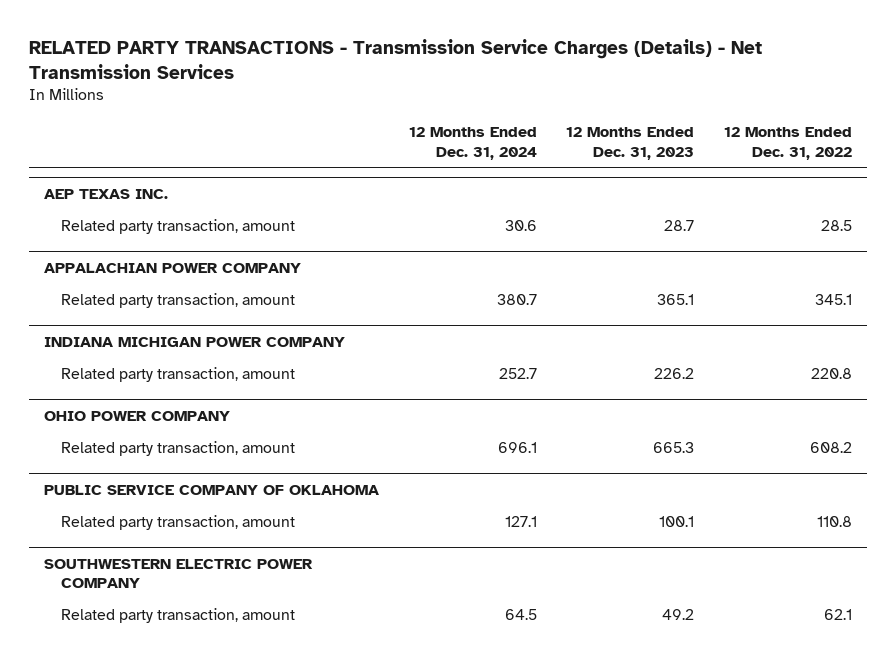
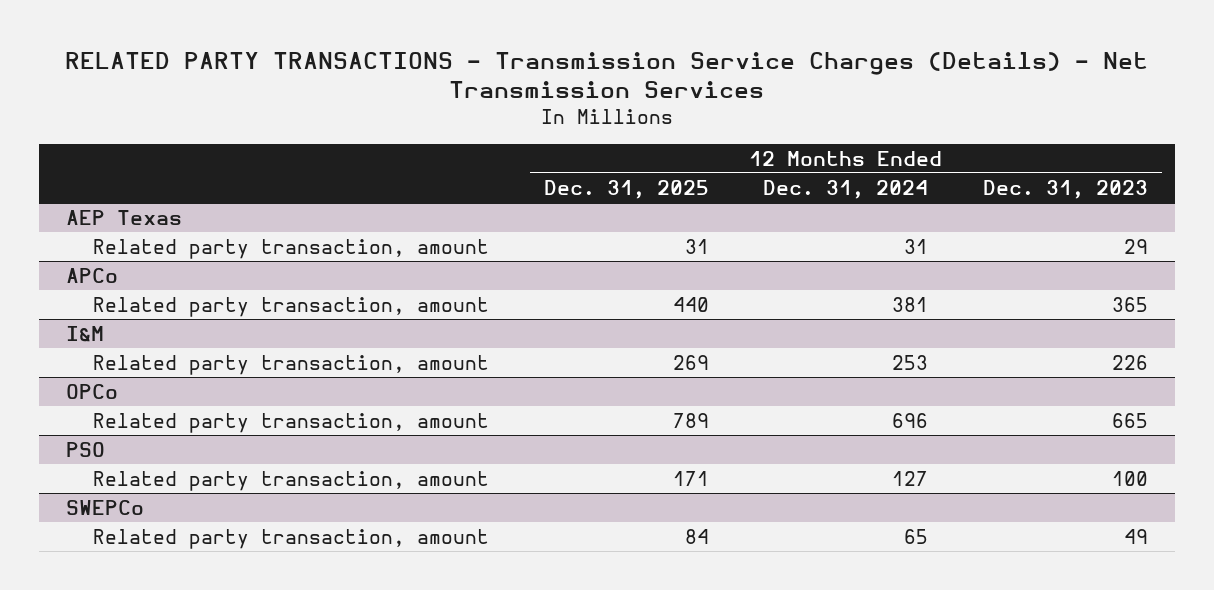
- | 12 Months Ended Dec. 31, 2024 | 12 Months Ended Dec. 31, 2023 | 12 Months Ended Dec. 31, 2022
+ | 12 Months Ended Dec. 31, 2025 | 12 Months Ended Dec. 31, 2024 | 12 Months Ended Dec. 31, 2023
- AEP TEXAS INC.
- Related party transaction, amount | 30.6 | 28.7 | 28.5
- APPALACHIAN POWER COMPANY
- Related party transaction, amount | 380.7 | 365.1 | 345.1
- INDIANA MICHIGAN POWER COMPANY
- Related party transaction, amount | 252.7 | 226.2 | 220.8
- OHIO POWER COMPANY
- Related party transaction, amount | 696.1 | 665.3 | 608.2
- PUBLIC SERVICE COMPANY OF OKLAHOMA
- Related party transaction, amount | 127.1 | 100.1 | 110.8
- SOUTHWESTERN ELECTRIC POWER COMPANY
- Related party transaction, amount | 64.5 | 49.2 | 62.1
+ AEP Texas
+ Related party transaction, amount | 31 | 31 | 29
+ APCo
+ Related party transaction, amount | 440 | 381 | 365
+ I&M
+ Related party transaction, amount | 269 | 253 | 226
+ OPCo
+ Related party transaction, amount | 789 | 696 | 665
+ PSO
+ Related party transaction, amount | 171 | 127 | 100
+ SWEPCo
+ Related party transaction, amount | 84 | 65 | 49

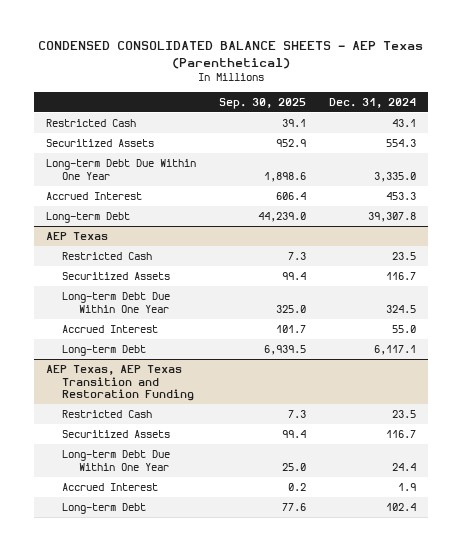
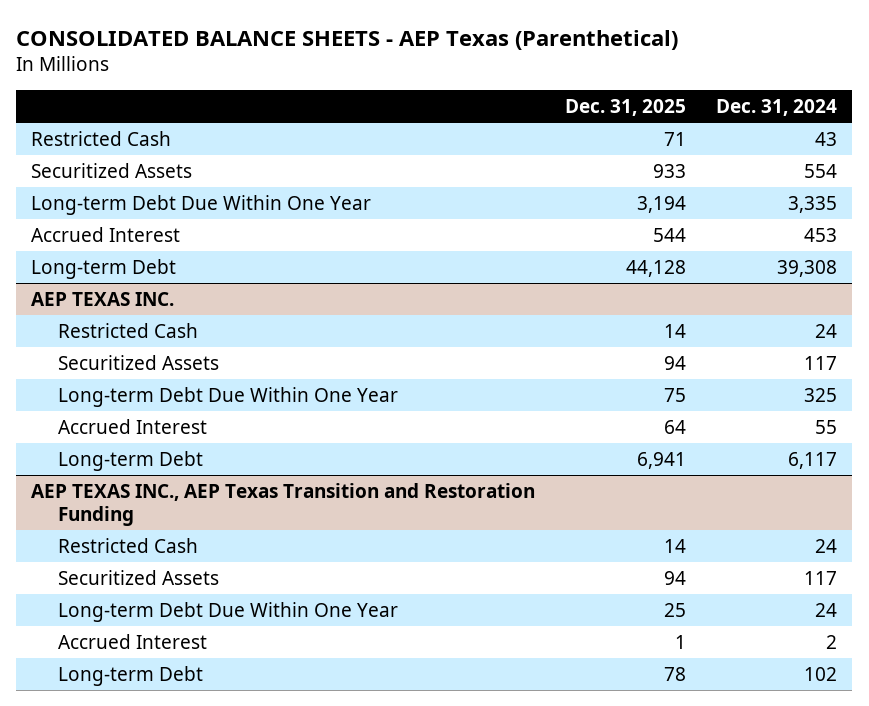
- CONDENSED CONSOLIDATED BALANCE SHEETS - AEP Texas (Parenthetical)
+ CONSOLIDATED BALANCE SHEETS - AEP Texas (Parenthetical)
- | Sep. 30, 2025 | Dec. 31, 2024
+ | Dec. 31, 2025 | Dec. 31, 2024
- Restricted Cash | 39.1 | 43.1
- Securitized Assets | 952.9 | 554.3
- Long-term Debt Due Within One Year | 1,898.6 | 3,335.0
- Accrued Interest | 606.4 | 453.3
- Long-term Debt | 44,239.0 | 39,307.8
- AEP Texas
- Restricted Cash | 7.3 | 23.5
- Securitized Assets | 99.4 | 116.7
- Long-term Debt Due Within One Year | 325.0 | 324.5
- Accrued Interest | 101.7 | 55.0
- Long-term Debt | 6,939.5 | 6,117.1
- AEP Texas, AEP Texas Transition and Restoration Funding
- Restricted Cash | 7.3 | 23.5
- Securitized Assets | 99.4 | 116.7
- Long-term Debt Due Within One Year | 25.0 | 24.4
- Accrued Interest | 0.2 | 1.9
- Long-term Debt | 77.6 | 102.4
+ Restricted Cash | 71 | 43
+ Securitized Assets | 933 | 554
+ Long-term Debt Due Within One Year | 3,194 | 3,335
+ Accrued Interest | 544 | 453
+ Long-term Debt | 44,128 | 39,308
+ AEP TEXAS INC.
+ Restricted Cash | 14 | 24
+ Securitized Assets | 94 | 117
+ Long-term Debt Due Within One Year | 75 | 325
+ Accrued Interest | 64 | 55
+ Long-term Debt | 6,941 | 6,117
+ AEP TEXAS INC., AEP Texas Transition and Restoration Funding
+ Restricted Cash | 14 | 24
+ Securitized Assets | 94 | 117
+ Long-term Debt Due Within One Year | 25 | 24
+ Accrued Interest | 1 | 2
+ Long-term Debt | 78 | 102

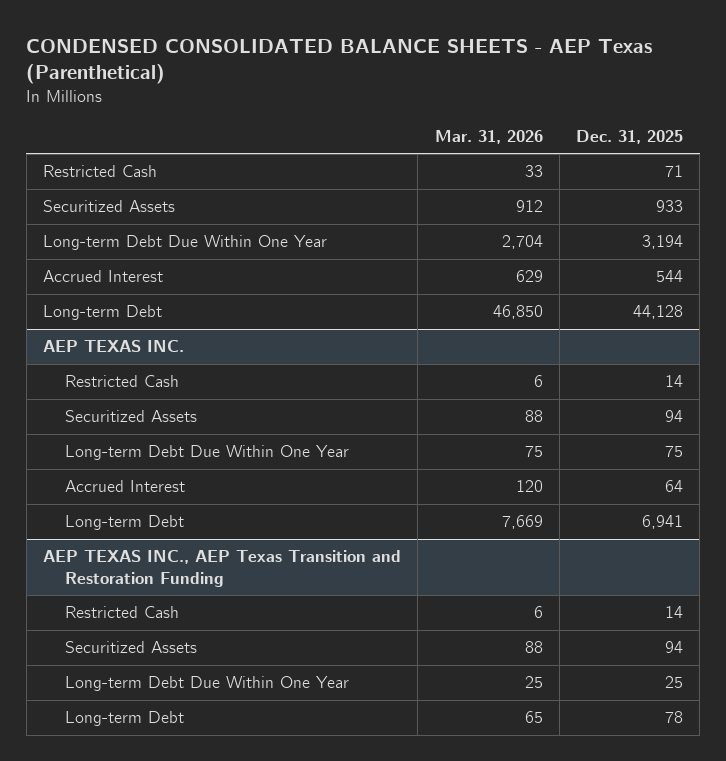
- CONSOLIDATED BALANCE SHEETS - AEP Texas (Parenthetical)
+ CONDENSED CONSOLIDATED BALANCE SHEETS - AEP Texas (Parenthetical)
- | Dec. 31, 2025 | Dec. 31, 2024
+ | Mar. 31, 2026 | Dec. 31, 2025
@ AEP TEXAS INC., AEP Texas Transition and Restoration Funding
- Accrued Interest | 1 | 2

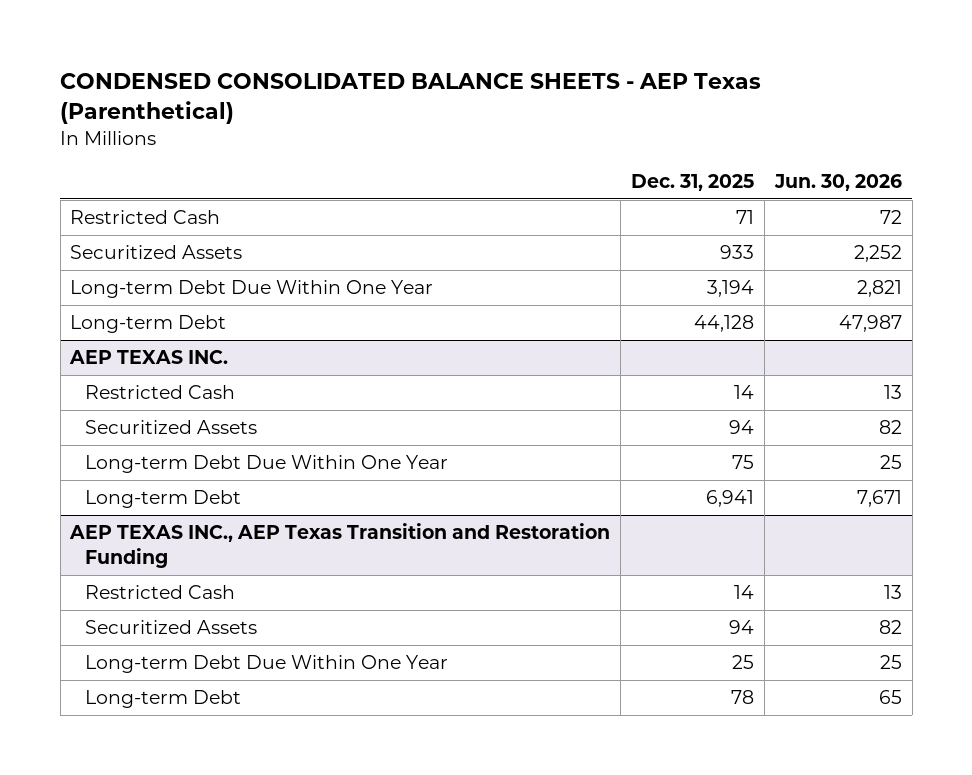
- | Mar. 31, 2026 | Dec. 31, 2025
+ | Dec. 31, 2025 | Jun. 30, 2026
- Accrued Interest | 629 | 544
@ AEP TEXAS INC.
- Accrued Interest | 120 | 64

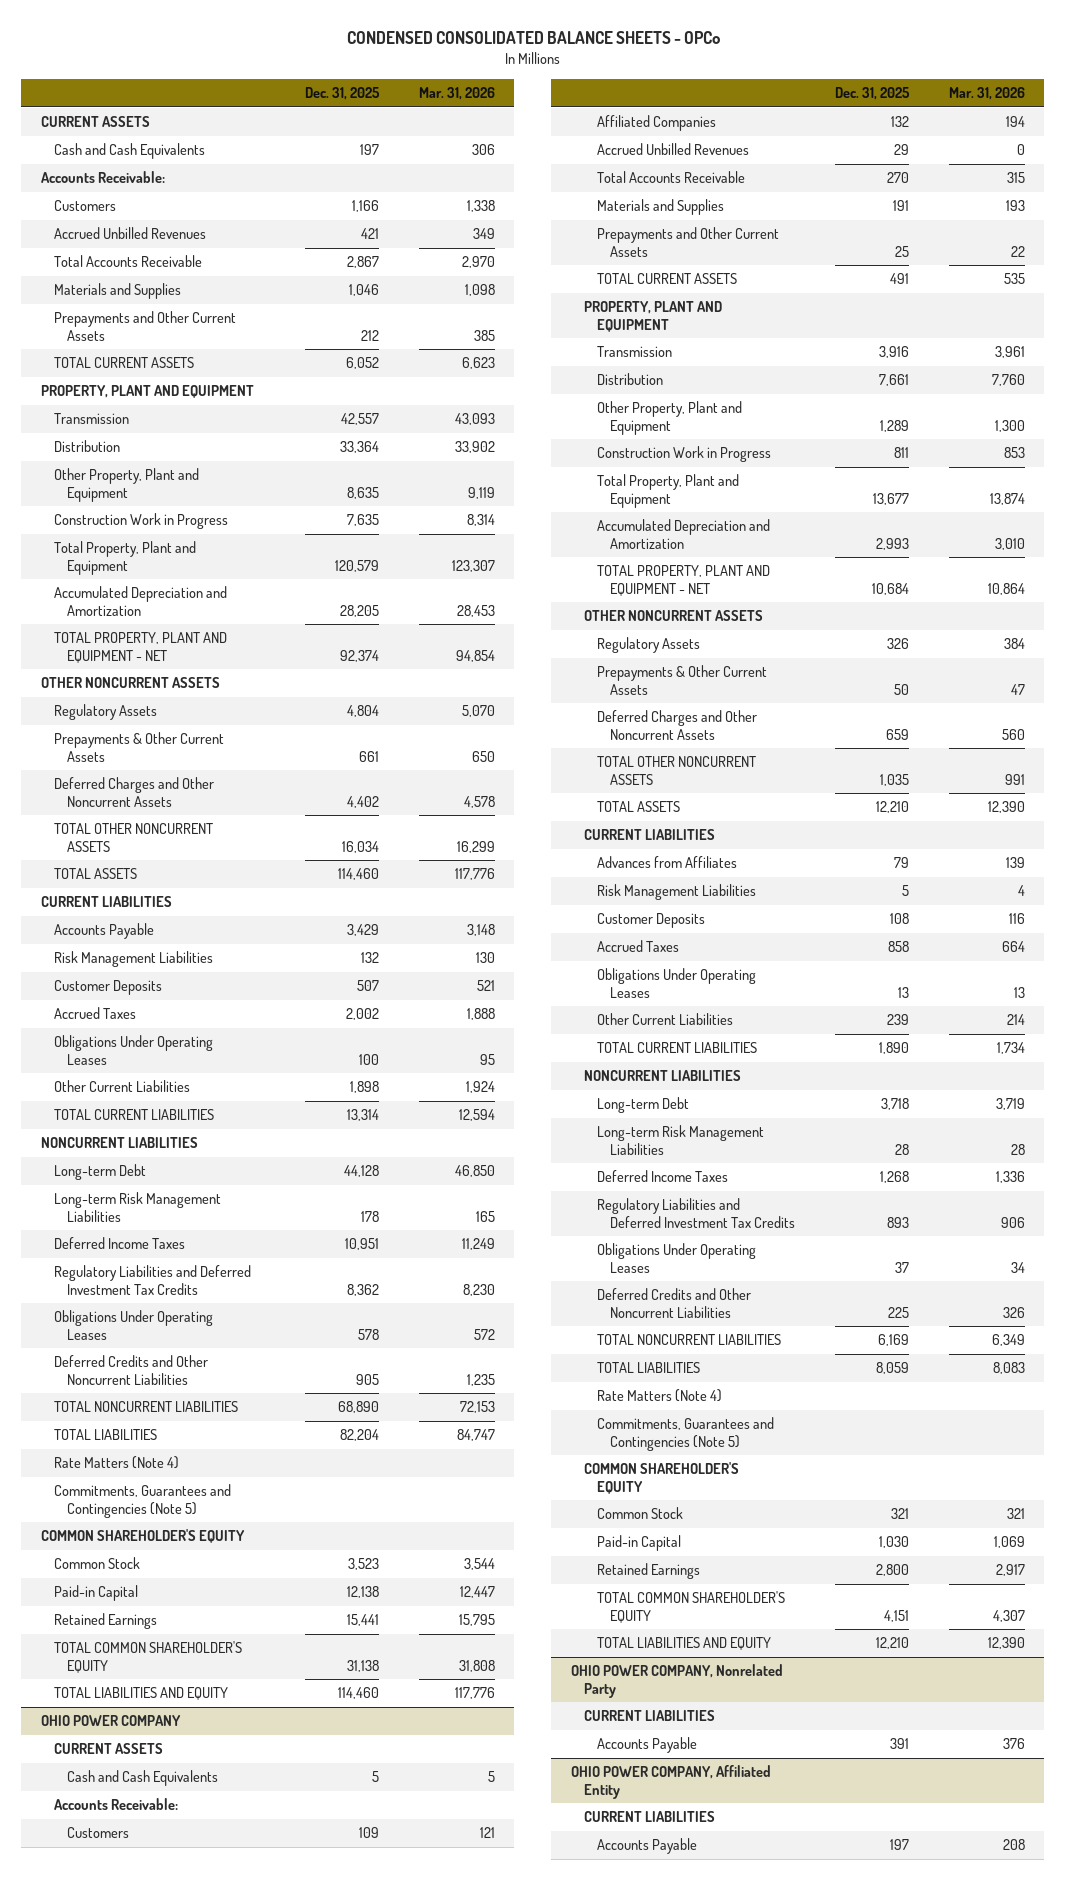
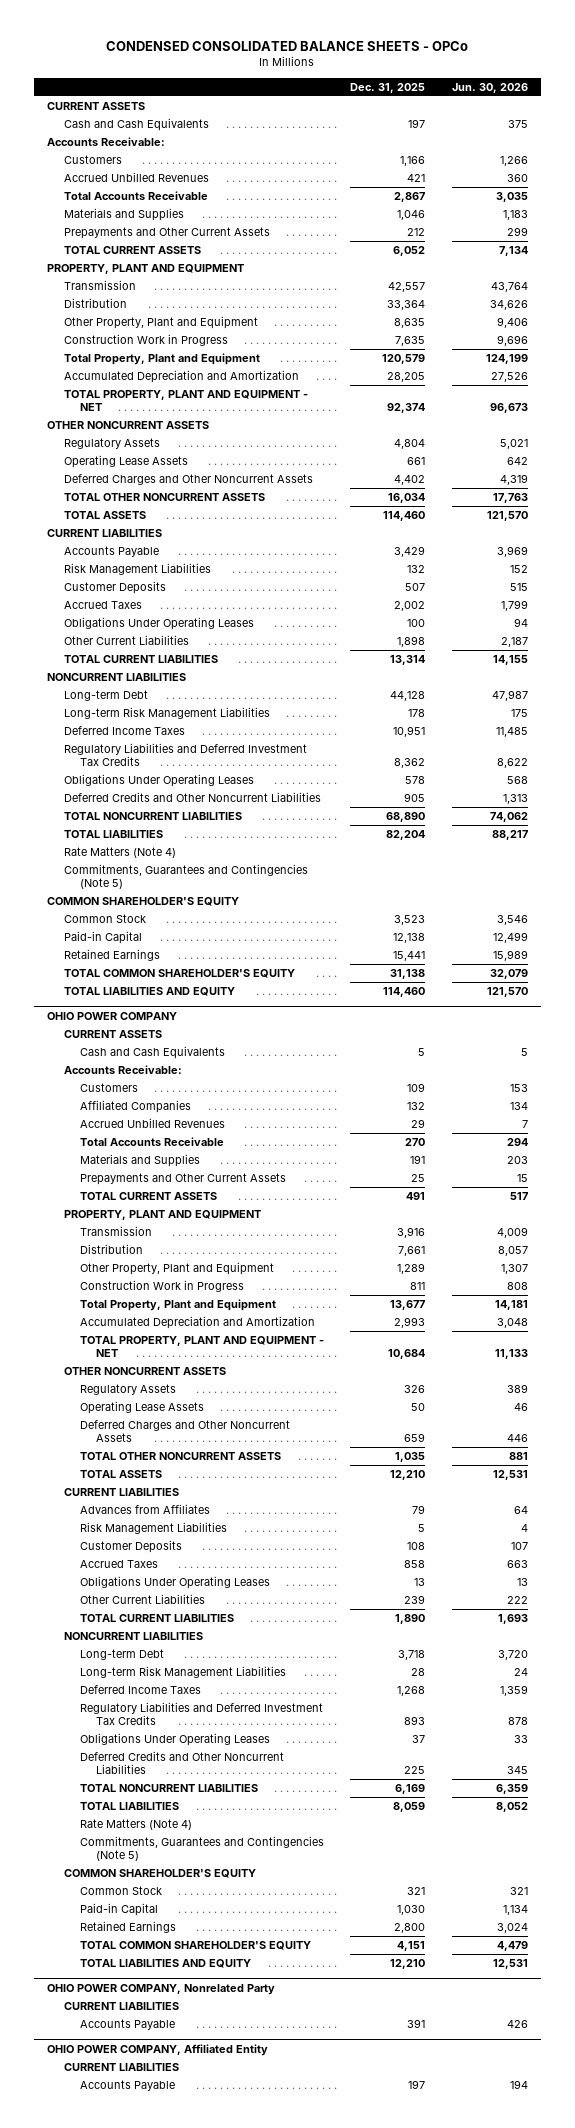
- | Dec. 31, 2025 | Mar. 31, 2026
+ | Dec. 31, 2025 | Jun. 30, 2026
- Prepayments & Other Current Assets | 661 | 650
+ Operating Lease Assets | 661 | 642
@ OHIO POWER COMPANY
- Prepayments & Other Current Assets | 50 | 47
+ Operating Lease Assets | 50 | 46

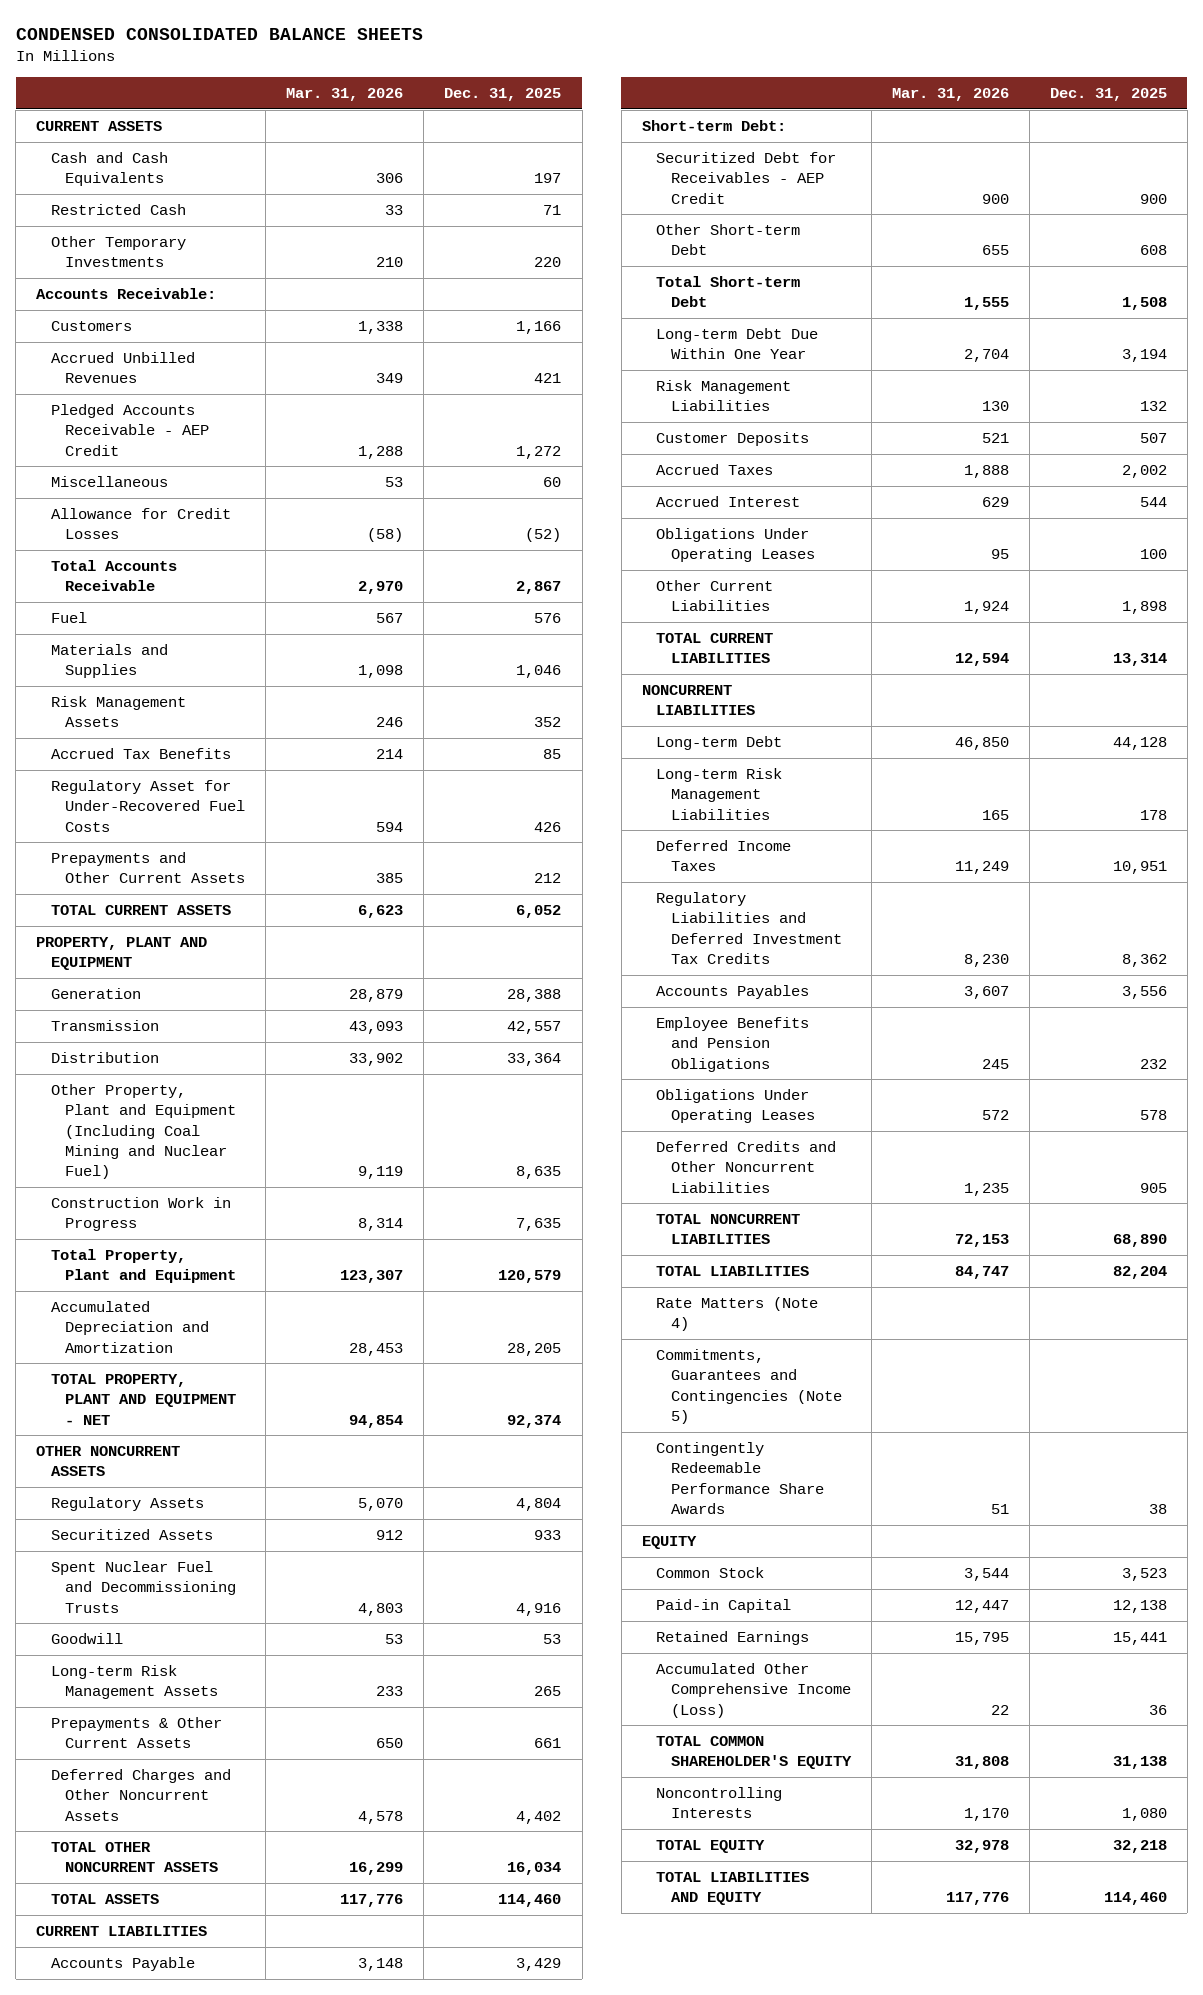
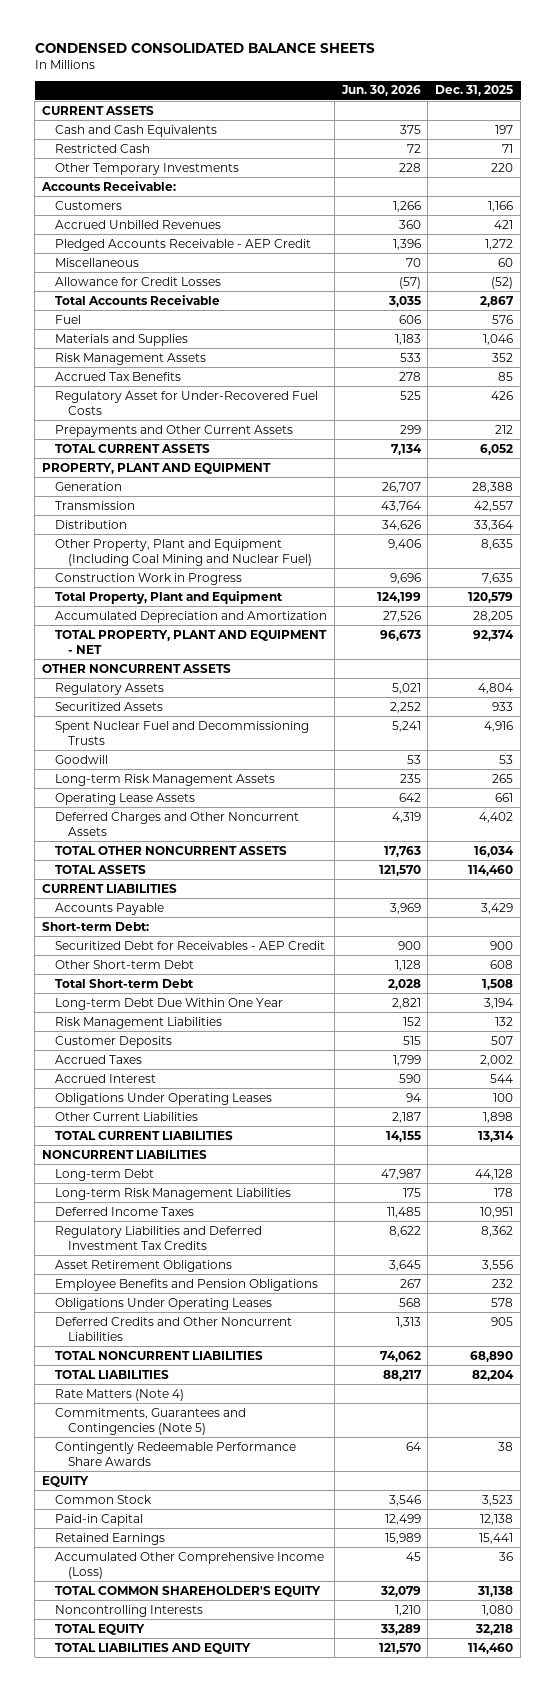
- | Mar. 31, 2026 | Dec. 31, 2025
+ | Jun. 30, 2026 | Dec. 31, 2025
- Prepayments & Other Current Assets | 650 | 661
+ Operating Lease Assets | 642 | 661
- Accounts Payables | 3,607 | 3,556
+ Asset Retirement Obligations | 3,645 | 3,556

